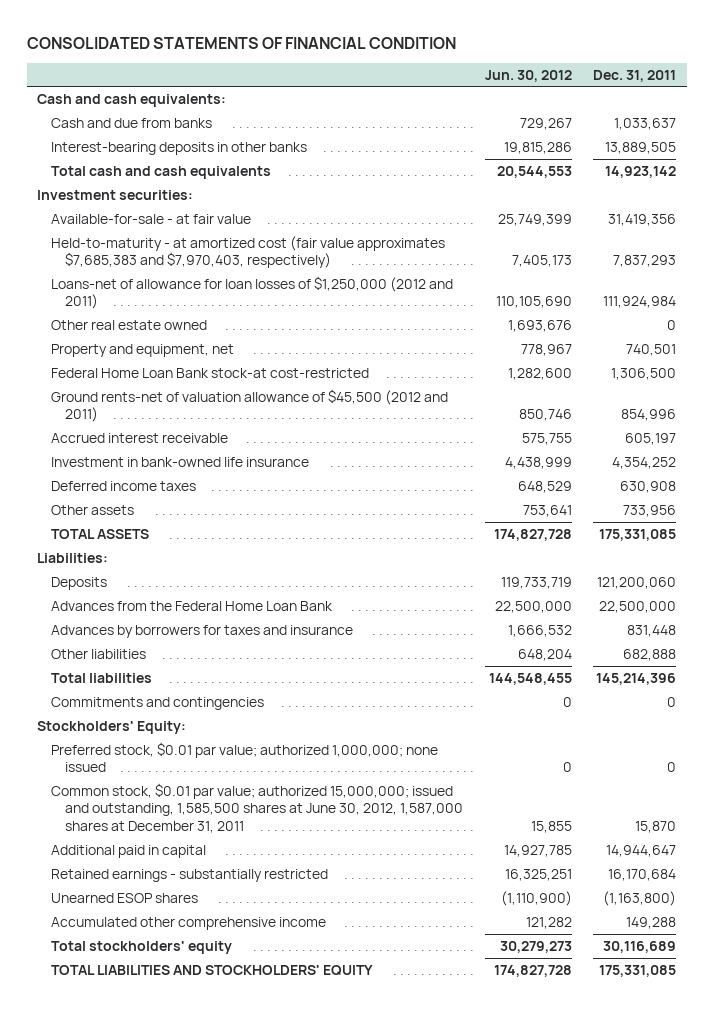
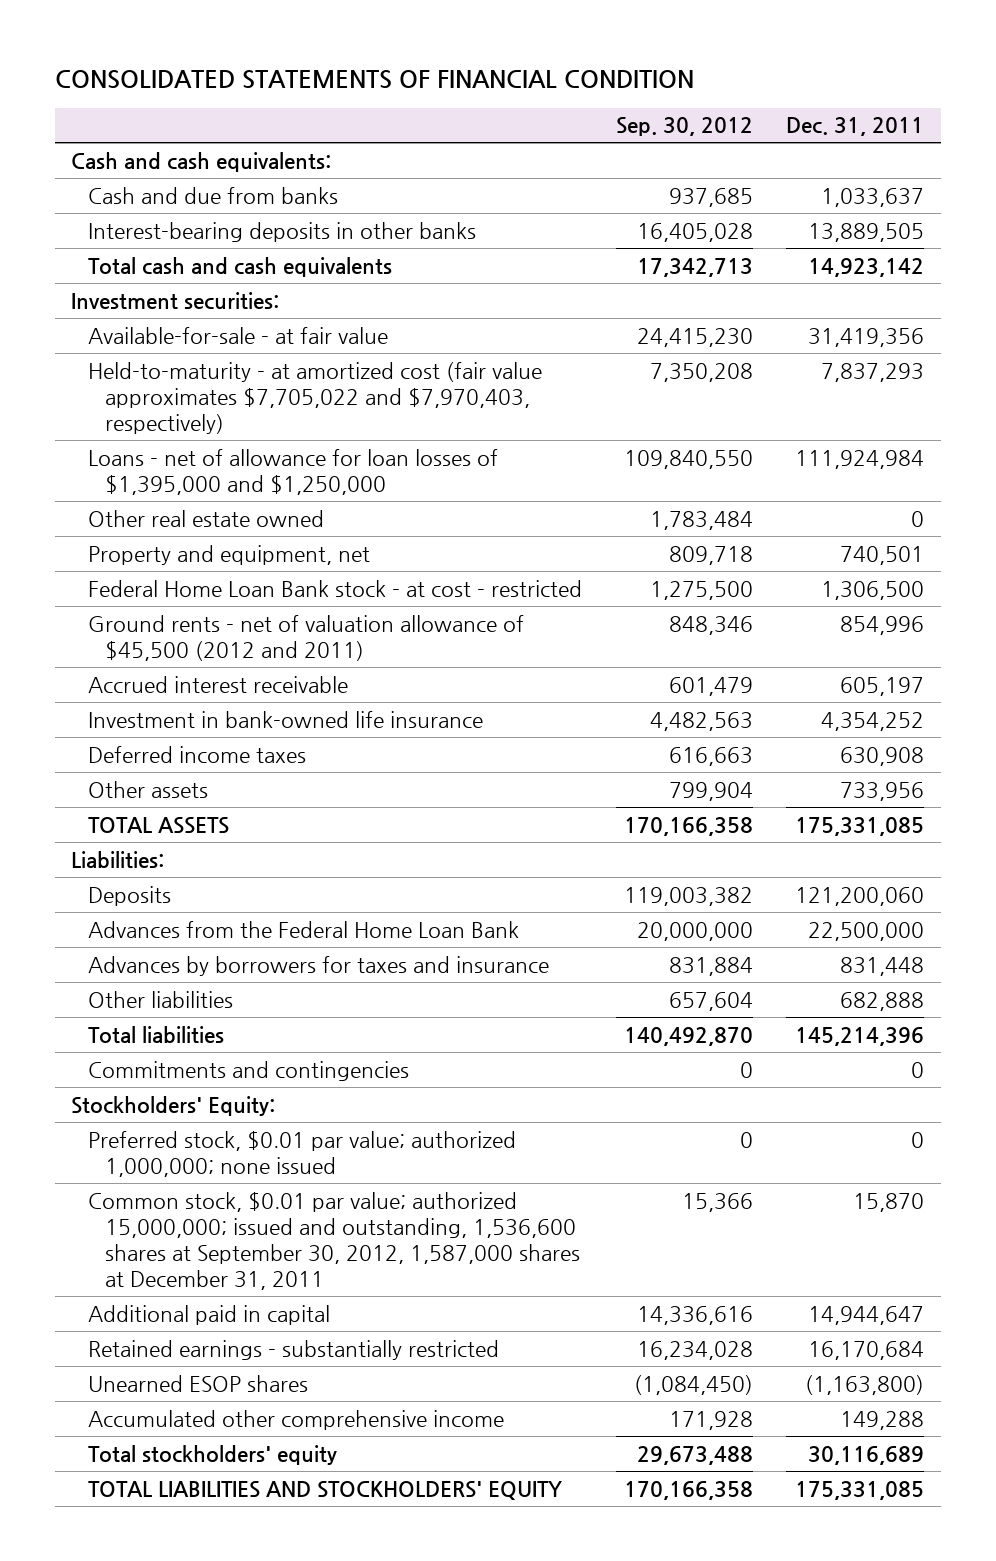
- | Jun. 30, 2012 | Dec. 31, 2011
+ | Sep. 30, 2012 | Dec. 31, 2011
- Held-to-maturity - at amortized cost (fair value approximates $7,685,383 and $7,970,403, respectively) | 7,405,173 | 7,837,293
- Loans-net of allowance for loan losses of $1,250,000 (2012 and 2011) | 110,105,690 | 111,924,984
+ Held-to-maturity - at amortized cost (fair value approximates $7,705,022 and $7,970,403, respectively) | 7,350,208 | 7,837,293
+ Loans - net of allowance for loan losses of $1,395,000 and $1,250,000 | 109,840,550 | 111,924,984
- Federal Home Loan Bank stock-at cost-restricted | 1,282,600 | 1,306,500
- Ground rents-net of valuation allowance of $45,500 (2012 and 2011) | 850,746 | 854,996
+ Federal Home Loan Bank stock - at cost - restricted | 1,275,500 | 1,306,500
+ Ground rents - net of valuation allowance of $45,500 (2012 and 2011) | 848,346 | 854,996
- Common stock, $0.01 par value; authorized 15,000,000; issued and outstanding, 1,585,500 shares at June 30, 2012, 1,587,000 shares at December 31, 2011 | 15,855 | 15,870
+ Common stock, $0.01 par value; authorized 15,000,000; issued and outstanding, 1,536,600 shares at September 30, 2012, 1,587,000 shares at December 31, 2011 | 15,366 | 15,870

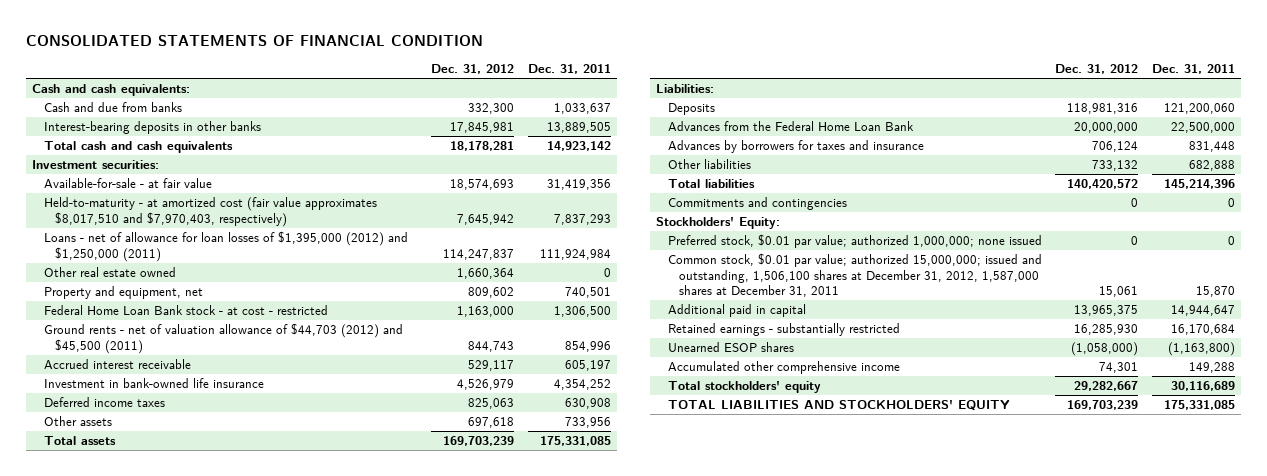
- | Sep. 30, 2012 | Dec. 31, 2011
+ | Dec. 31, 2012 | Dec. 31, 2011
- Held-to-maturity - at amortized cost (fair value approximates $7,705,022 and $7,970,403, respectively) | 7,350,208 | 7,837,293
- Loans - net of allowance for loan losses of $1,395,000 and $1,250,000 | 109,840,550 | 111,924,984
+ Held-to-maturity - at amortized cost (fair value approximates $8,017,510 and $7,970,403, respectively) | 7,645,942 | 7,837,293
+ Loans - net of allowance for loan losses of $1,395,000 (2012) and $1,250,000 (2011) | 114,247,837 | 111,924,984
- Ground rents - net of valuation allowance of $45,500 (2012 and 2011) | 848,346 | 854,996
+ Ground rents - net of valuation allowance of $44,703 (2012) and $45,500 (2011) | 844,743 | 854,996
- TOTAL ASSETS | 170,166,358 | 175,331,085
+ Total assets | 169,703,239 | 175,331,085
- Common stock, $0.01 par value; authorized 15,000,000; issued and outstanding, 1,536,600 shares at September 30, 2012, 1,587,000 shares at December 31, 2011 | 15,366 | 15,870
+ Common stock, $0.01 par value; authorized 15,000,000; issued and outstanding, 1,506,100 shares at December 31, 2012, 1,587,000 shares at December 31, 2011 | 15,061 | 15,870

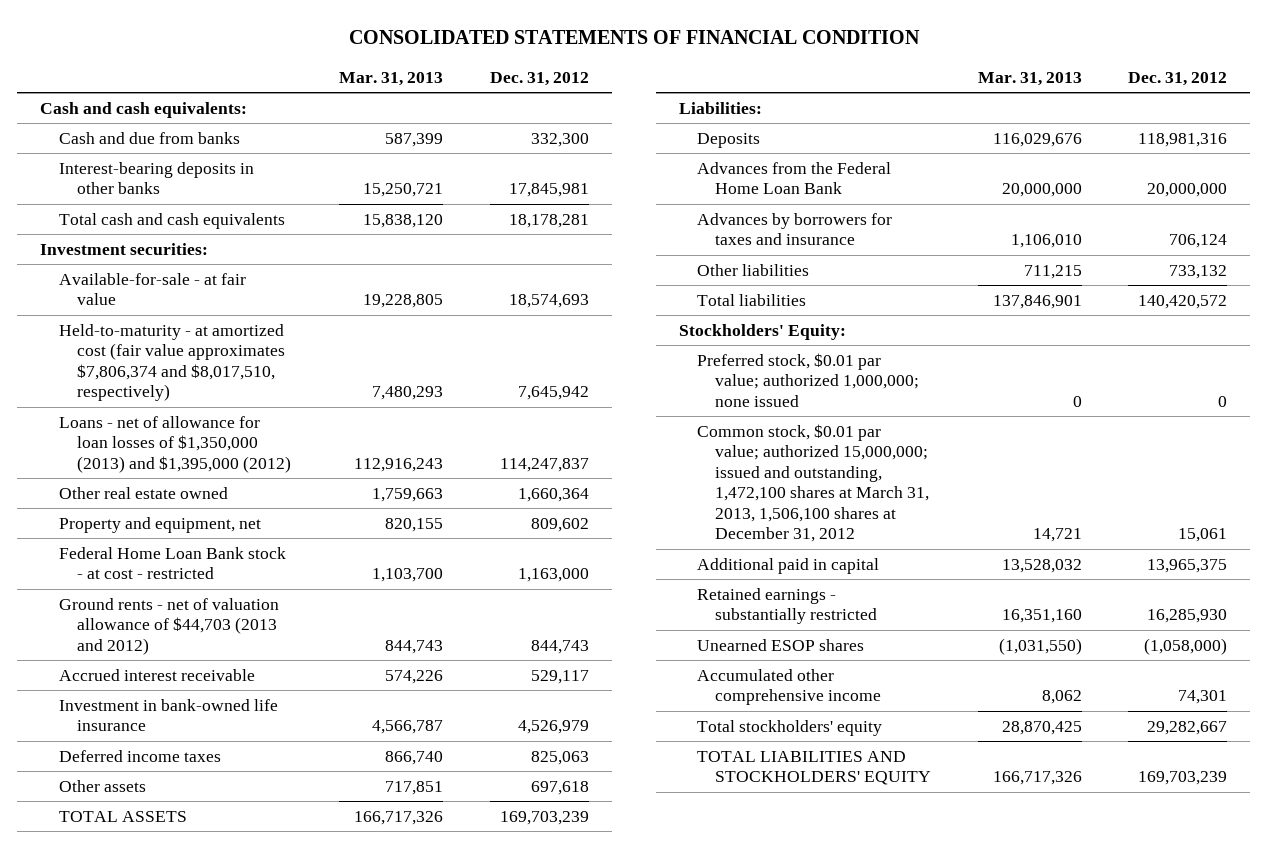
- | Dec. 31, 2012 | Dec. 31, 2011
+ | Mar. 31, 2013 | Dec. 31, 2012
- Held-to-maturity - at amortized cost (fair value approximates $8,017,510 and $7,970,403, respectively) | 7,645,942 | 7,837,293
- Loans - net of allowance for loan losses of $1,395,000 (2012) and $1,250,000 (2011) | 114,247,837 | 111,924,984
+ Held-to-maturity - at amortized cost (fair value approximates $7,806,374 and $8,017,510, respectively) | 7,480,293 | 7,645,942
+ Loans - net of allowance for loan losses of $1,350,000 (2013) and $1,395,000 (2012) | 112,916,243 | 114,247,837
- Ground rents - net of valuation allowance of $44,703 (2012) and $45,500 (2011) | 844,743 | 854,996
+ Ground rents - net of valuation allowance of $44,703 (2013 and 2012) | 844,743 | 844,743
- Total assets | 169,703,239 | 175,331,085
+ TOTAL ASSETS | 166,717,326 | 169,703,239
- Commitments and contingencies | 0 | 0
- Common stock, $0.01 par value; authorized 15,000,000; issued and outstanding, 1,506,100 shares at December 31, 2012, 1,587,000 shares at December 31, 2011 | 15,061 | 15,870
+ Common stock, $0.01 par value; authorized 15,000,000; issued and outstanding, 1,472,100 shares at March 31, 2013, 1,506,100 shares at December 31, 2012 | 14,721 | 15,061

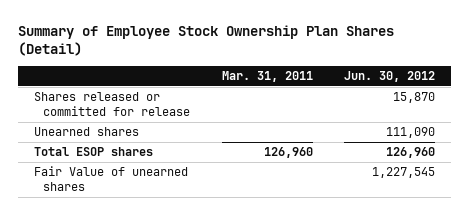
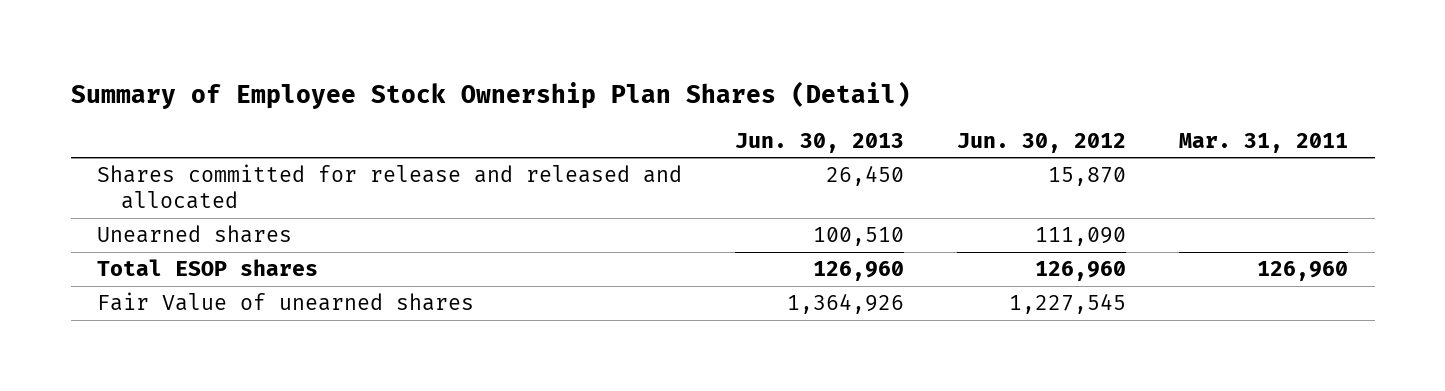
- | Mar. 31, 2011 | Jun. 30, 2012
+ | Jun. 30, 2013 | Jun. 30, 2012 | Mar. 31, 2011
- Shares released or committed for release | | 15,870
+ Shares committed for release and released and allocated | 26,450 | 15,870 |

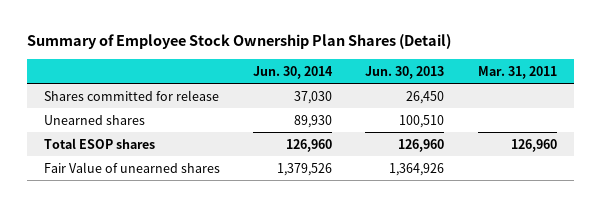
- | Jun. 30, 2013 | Jun. 30, 2012 | Mar. 31, 2011
+ | Jun. 30, 2014 | Jun. 30, 2013 | Mar. 31, 2011
- Shares committed for release and released and allocated | 26,450 | 15,870 |
+ Shares committed for release | 37,030 | 26,450 |

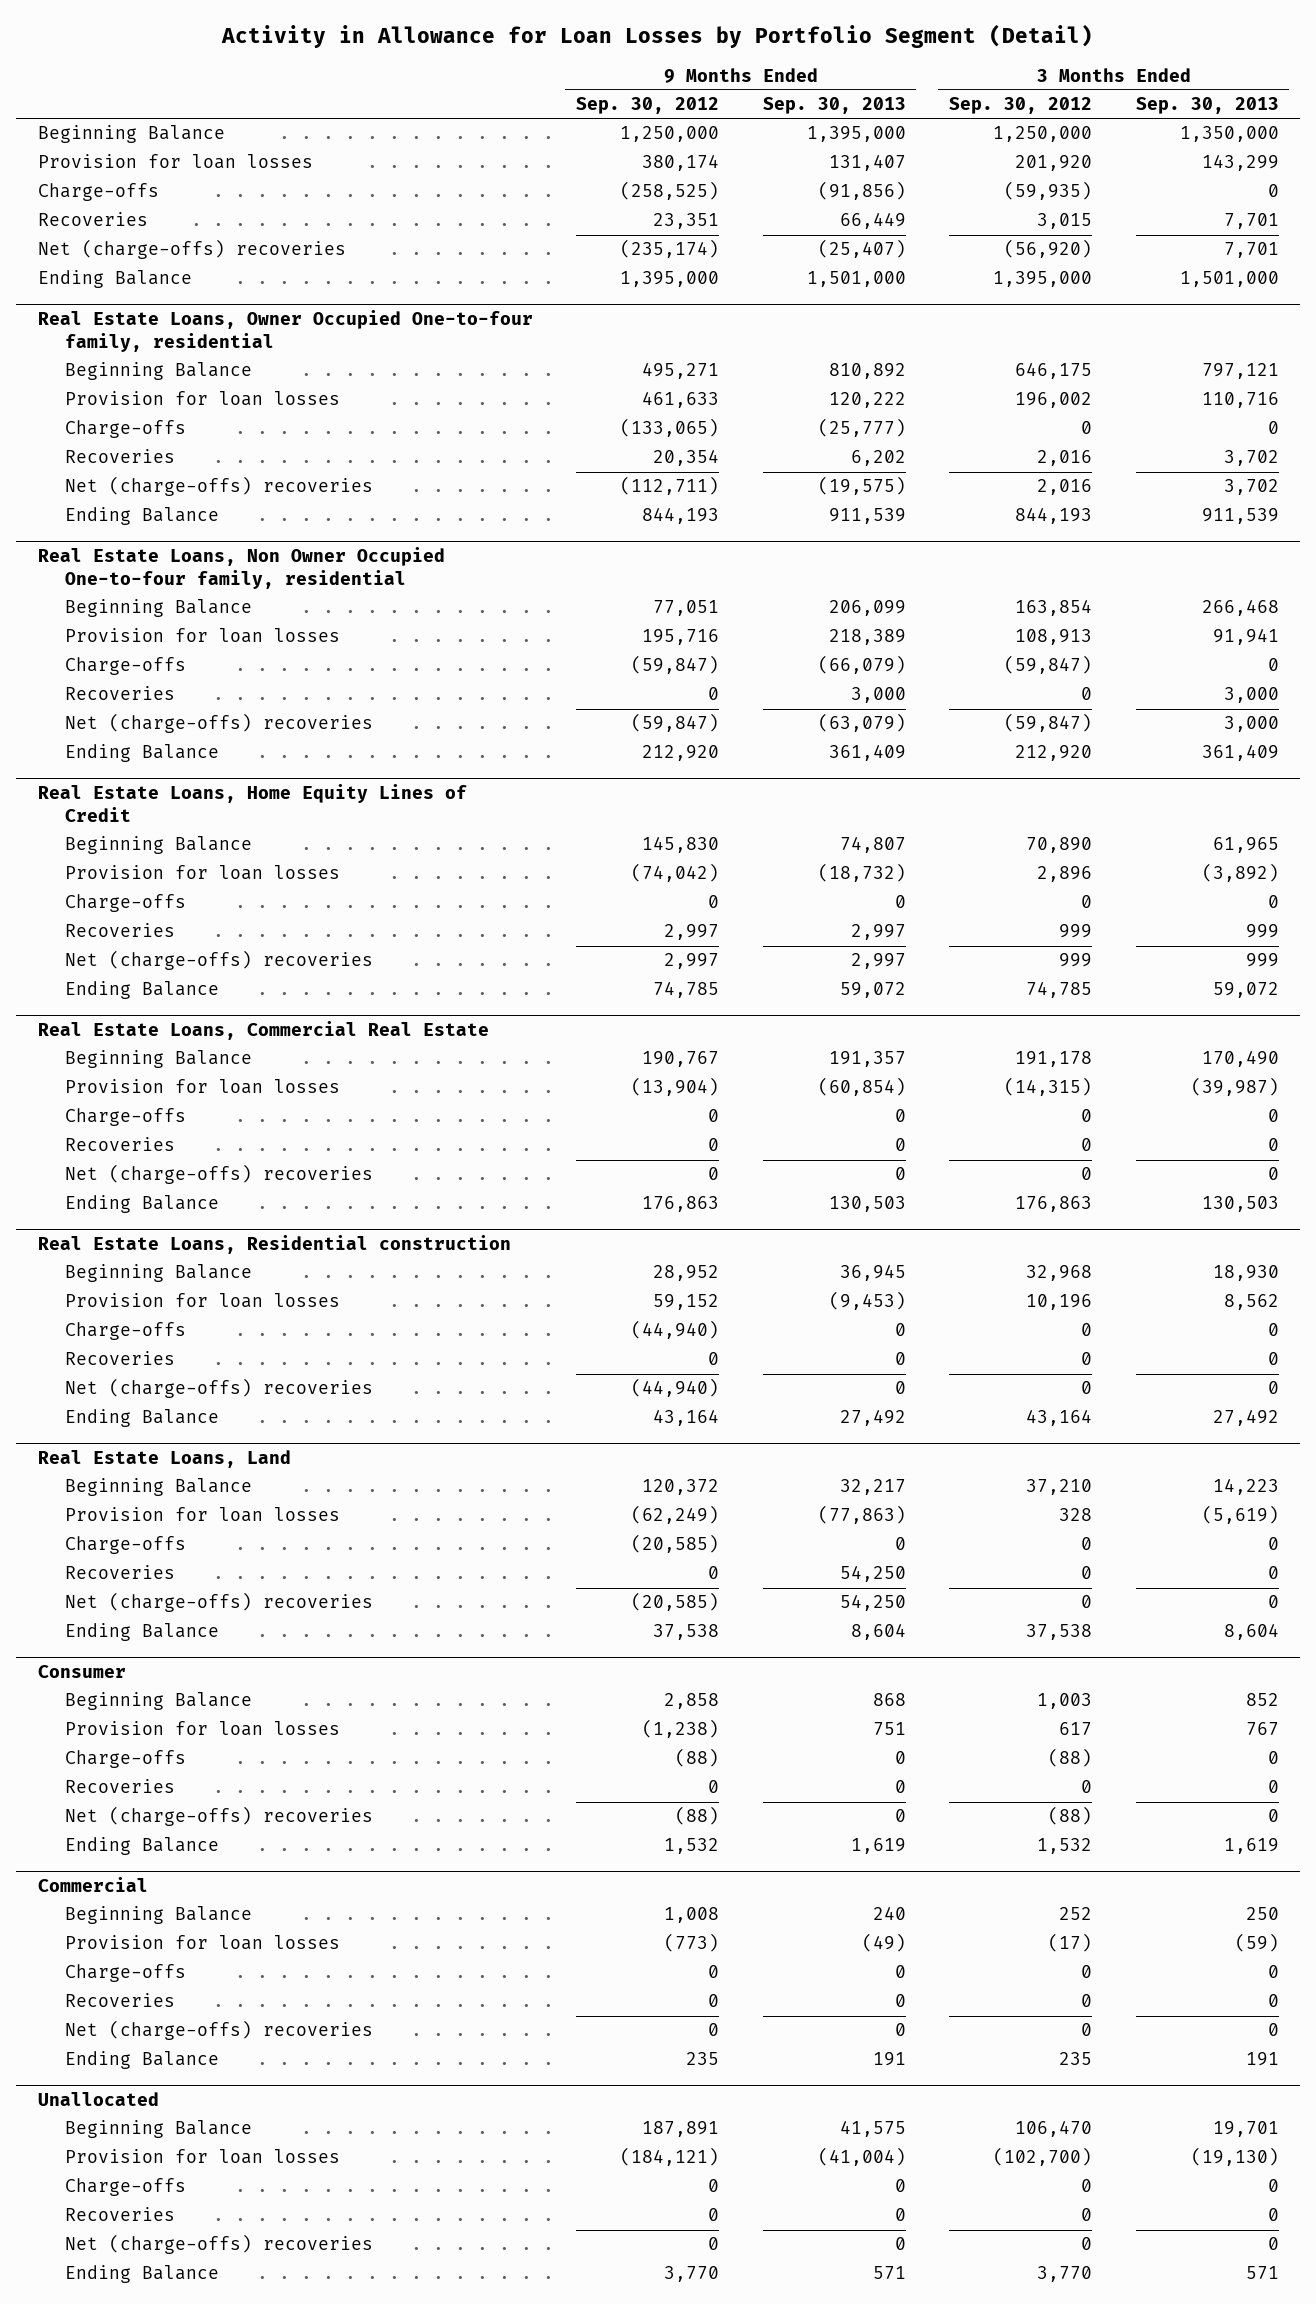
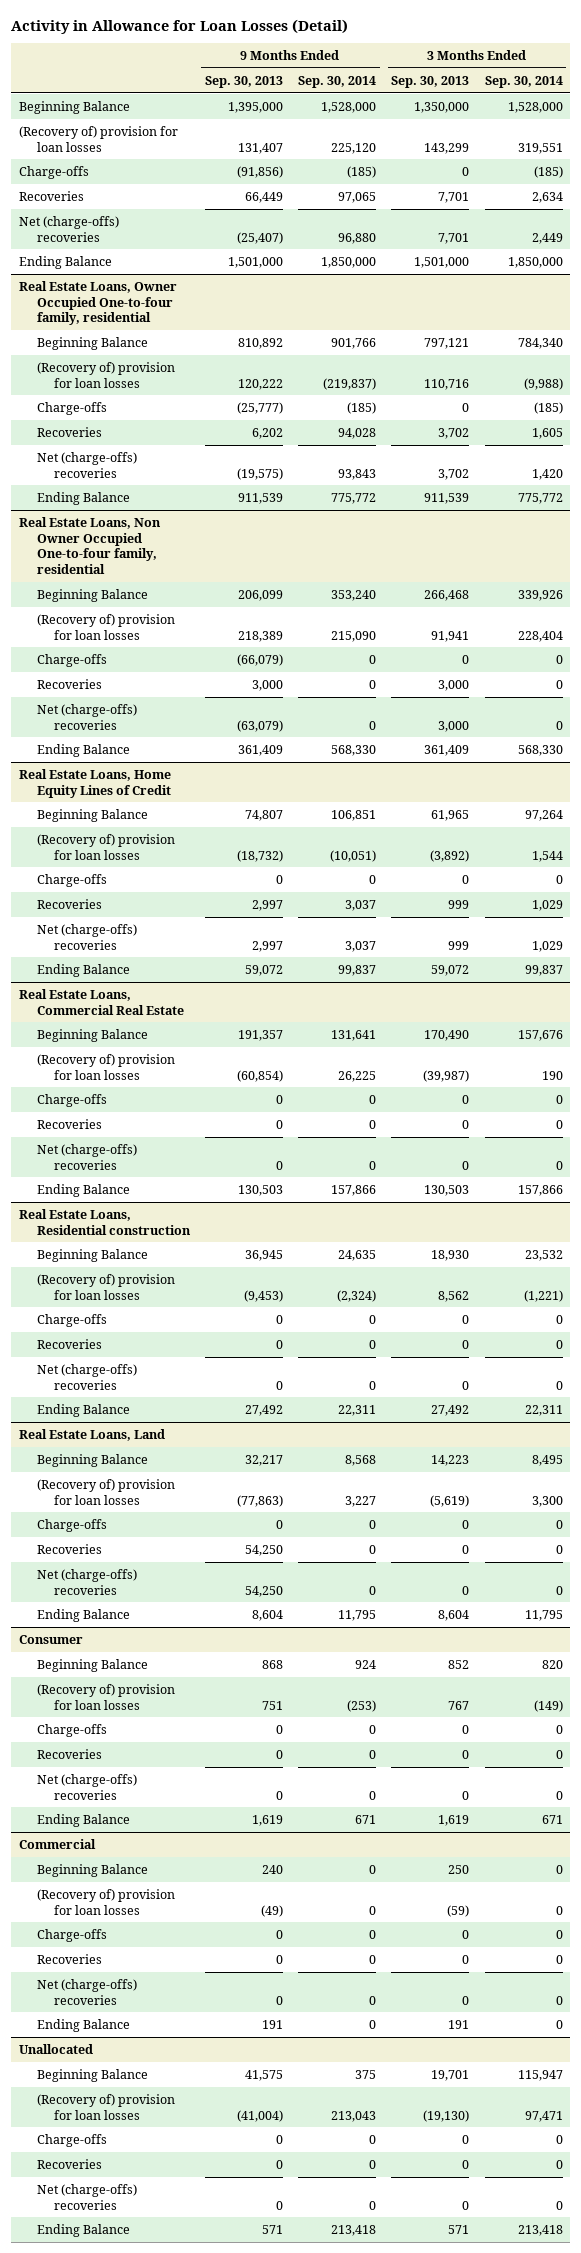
- Activity in Allowance for Loan Losses by Portfolio Segment (Detail)
+ Activity in Allowance for Loan Losses (Detail)
- | 9 Months Ended Sep. 30, 2012 | 9 Months Ended Sep. 30, 2013 | 3 Months Ended Sep. 30, 2012 | 3 Months Ended Sep. 30, 2013
+ | 9 Months Ended Sep. 30, 2013 | 9 Months Ended Sep. 30, 2014 | 3 Months Ended Sep. 30, 2013 | 3 Months Ended Sep. 30, 2014
- Provision for loan losses | 380,174 | 131,407 | 201,920 | 143,299
+ (Recovery of) provision for loan losses | 131,407 | 225,120 | 143,299 | 319,551
@ Real Estate Loans, Owner Occupied One-to-four family, residential
- Provision for loan losses | 461,633 | 120,222 | 196,002 | 110,716
+ (Recovery of) provision for loan losses | 120,222 | (219,837) | 110,716 | (9,988)
@ Real Estate Loans, Non Owner Occupied One-to-four family, residential
- Provision for loan losses | 195,716 | 218,389 | 108,913 | 91,941
+ (Recovery of) provision for loan losses | 218,389 | 215,090 | 91,941 | 228,404
@ Real Estate Loans, Home Equity Lines of Credit
- Provision for loan losses | (74,042) | (18,732) | 2,896 | (3,892)
+ (Recovery of) provision for loan losses | (18,732) | (10,051) | (3,892) | 1,544
@ Real Estate Loans, Commercial Real Estate
- Provision for loan losses | (13,904) | (60,854) | (14,315) | (39,987)
+ (Recovery of) provision for loan losses | (60,854) | 26,225 | (39,987) | 190
@ Real Estate Loans, Residential construction
- Provision for loan losses | 59,152 | (9,453) | 10,196 | 8,562
+ (Recovery of) provision for loan losses | (9,453) | (2,324) | 8,562 | (1,221)
@ Real Estate Loans, Land
- Provision for loan losses | (62,249) | (77,863) | 328 | (5,619)
+ (Recovery of) provision for loan losses | (77,863) | 3,227 | (5,619) | 3,300
@ Consumer
- Provision for loan losses | (1,238) | 751 | 617 | 767
+ (Recovery of) provision for loan losses | 751 | (253) | 767 | (149)
@ Commercial
- Provision for loan losses | (773) | (49) | (17) | (59)
+ (Recovery of) provision for loan losses | (49) | 0 | (59) | 0
@ Unallocated
- Provision for loan losses | (184,121) | (41,004) | (102,700) | (19,130)
+ (Recovery of) provision for loan losses | (41,004) | 213,043 | (19,130) | 97,471

